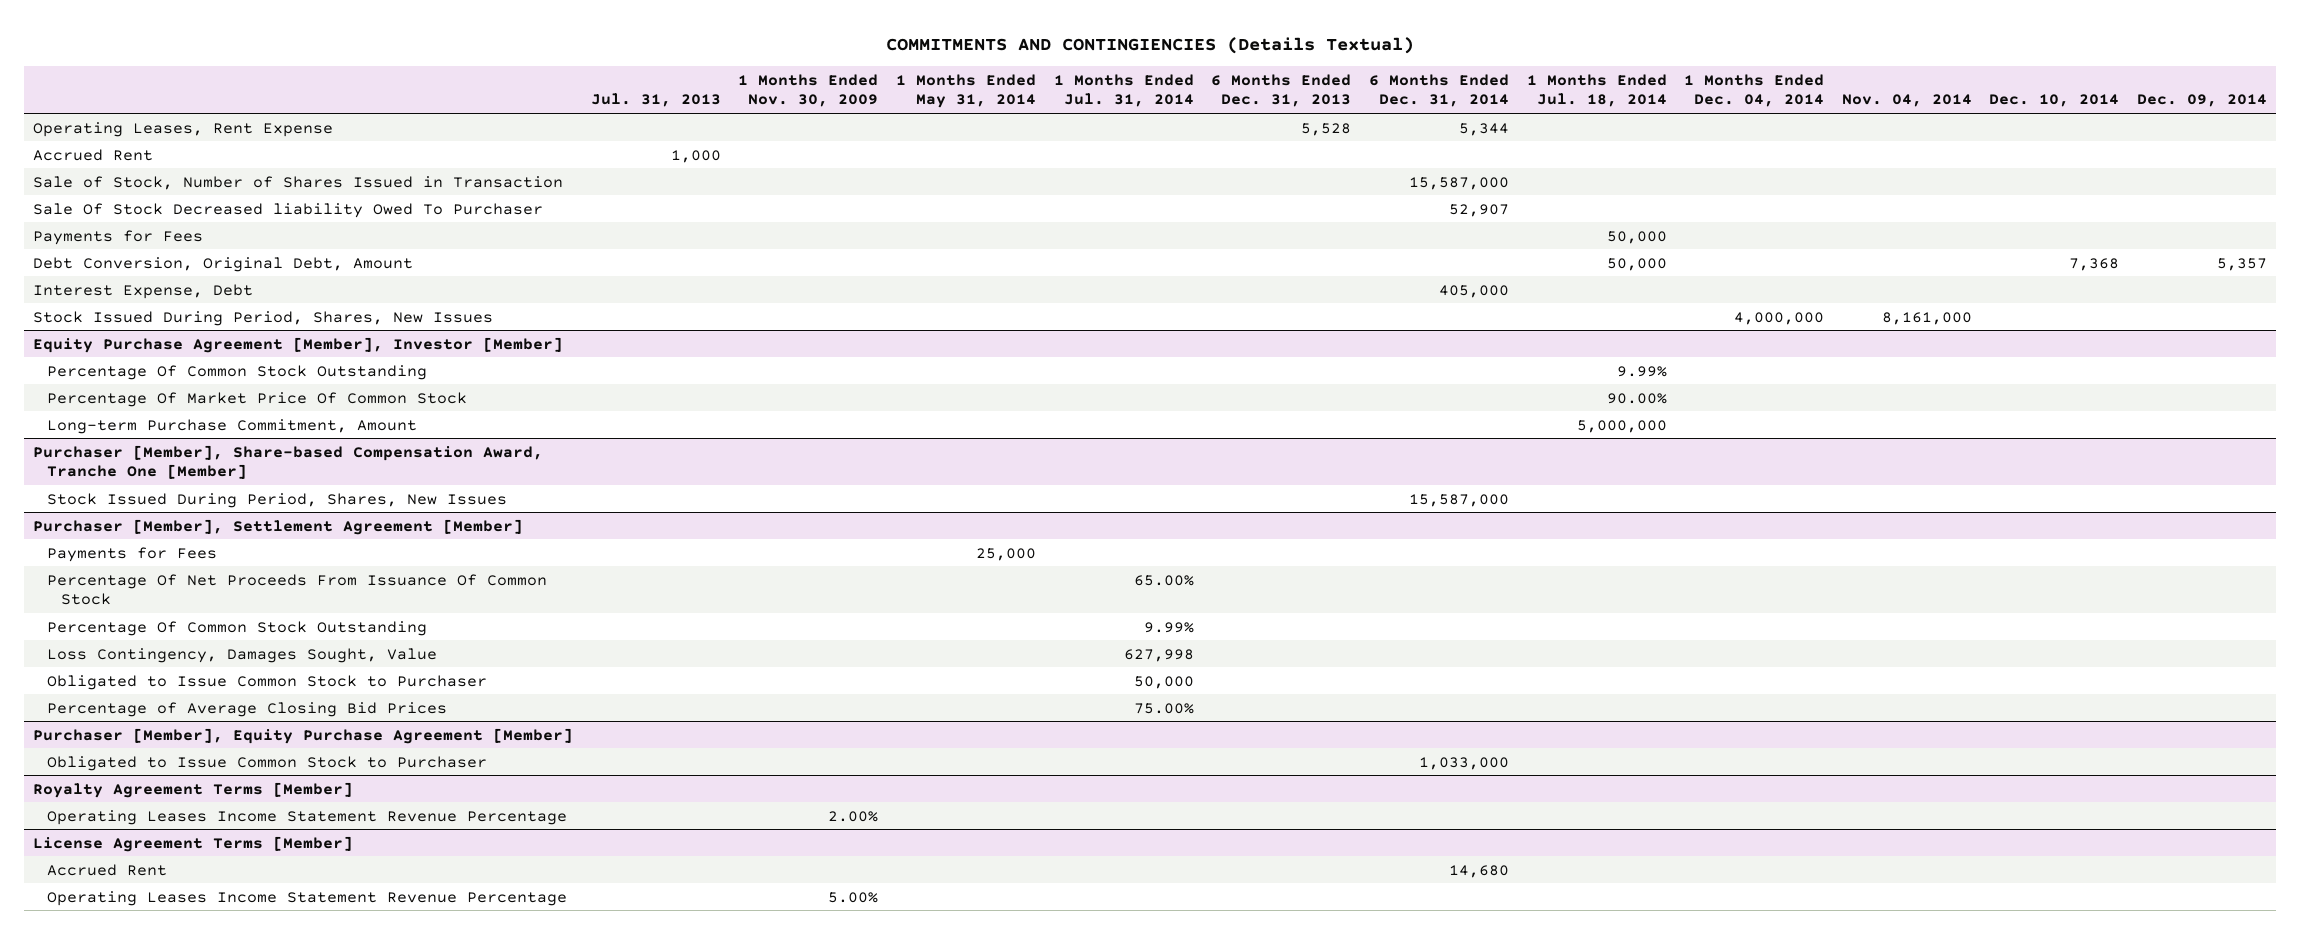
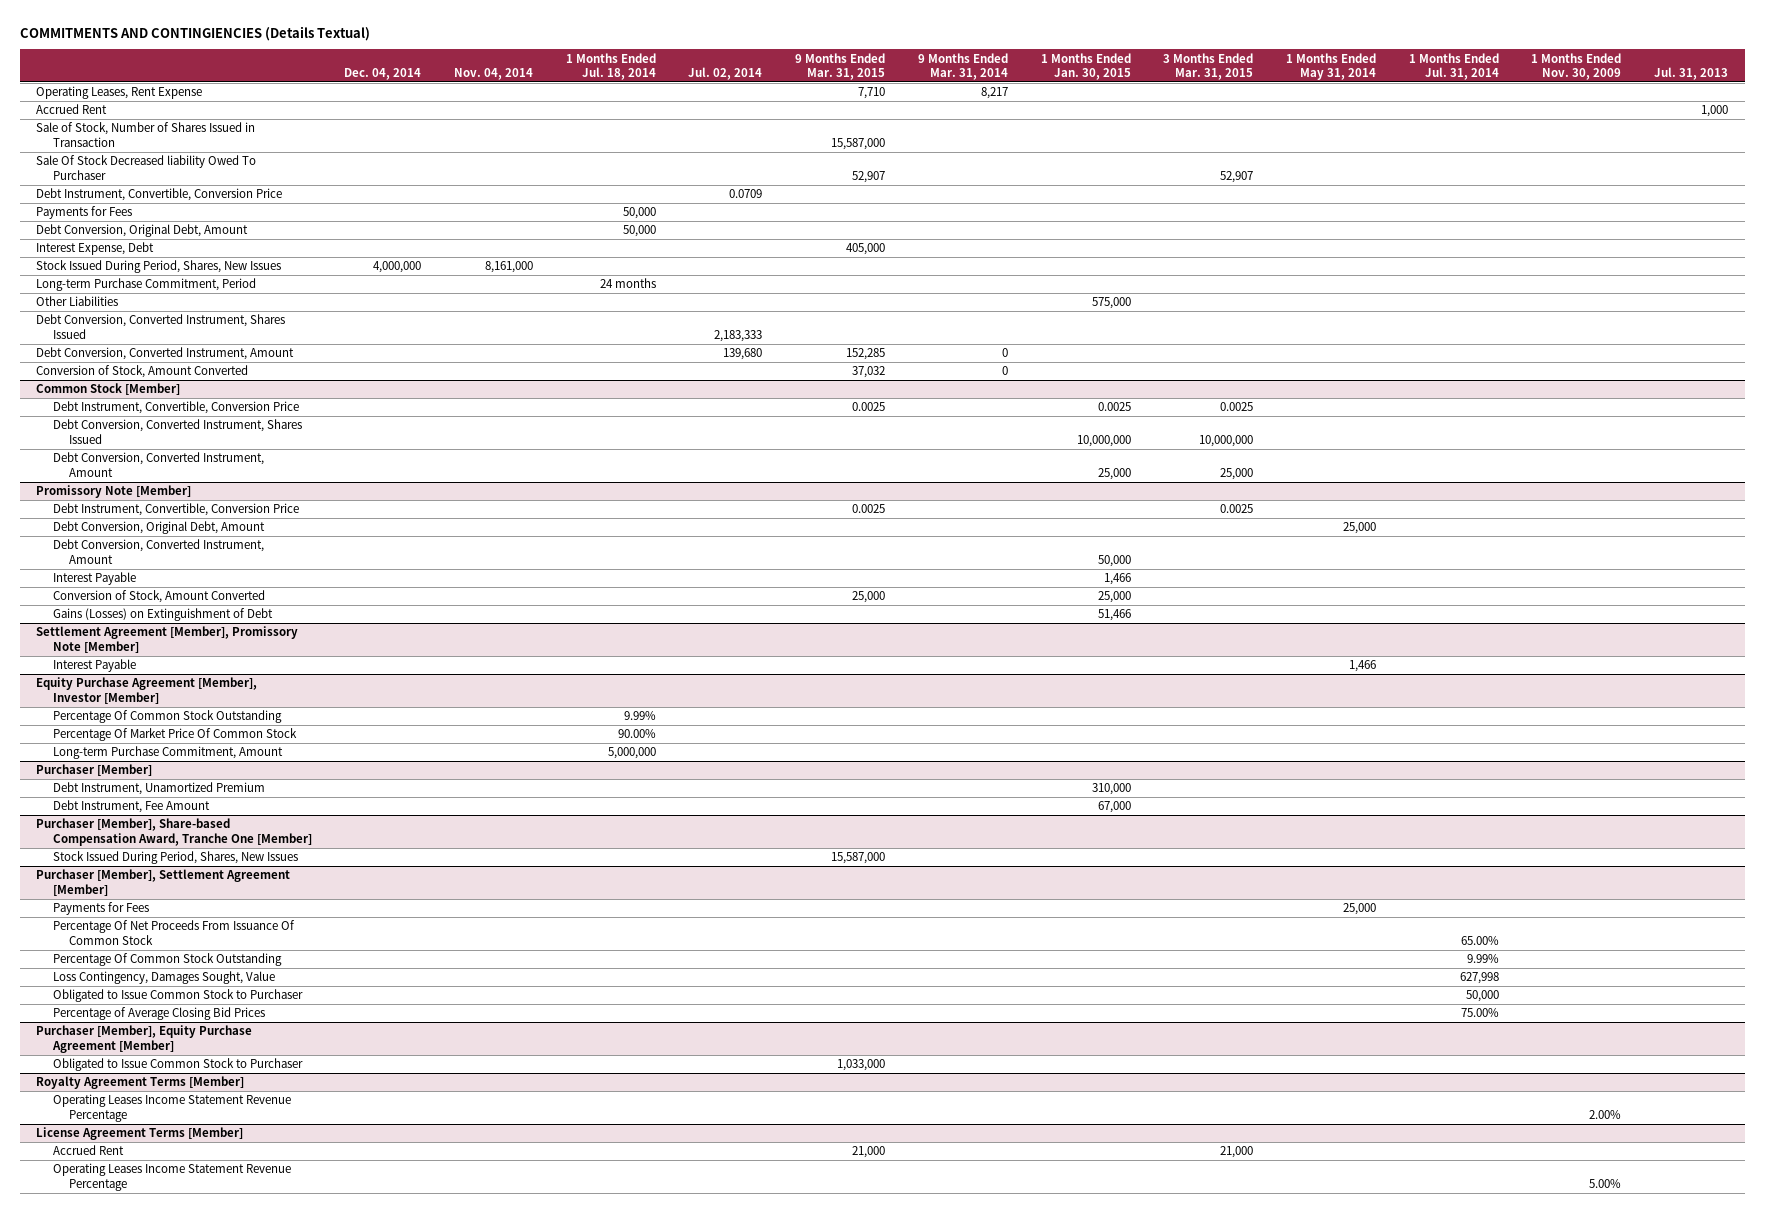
- | Jul. 31, 2013 | 1 Months Ended Nov. 30, 2009 | 1 Months Ended May 31, 2014 | 1 Months Ended Jul. 31, 2014 | 6 Months Ended Dec. 31, 2013 | 6 Months Ended Dec. 31, 2014 | 1 Months Ended Jul. 18, 2014 | 1 Months Ended Dec. 04, 2014 | Nov. 04, 2014 | Dec. 10, 2014 | Dec. 09, 2014
+ | Dec. 04, 2014 | Nov. 04, 2014 | 1 Months Ended Jul. 18, 2014 | Jul. 02, 2014 | 9 Months Ended Mar. 31, 2015 | 9 Months Ended Mar. 31, 2014 | 1 Months Ended Jan. 30, 2015 | 3 Months Ended Mar. 31, 2015 | 1 Months Ended May 31, 2014 | 1 Months Ended Jul. 31, 2014 | 1 Months Ended Nov. 30, 2009 | Jul. 31, 2013
+ Debt Instrument, Convertible, Conversion Price | | | | 0.0709 | | | | | | | |
+ Long-term Purchase Commitment, Period | | | 24 months | | | | | | | | |
+ Other Liabilities | | | | | | | 575,000 | | | | |
+ Debt Conversion, Converted Instrument, Shares Issued | | | | 2,183,333 | | | | | | | |
+ Debt Conversion, Converted Instrument, Amount | | | | 139,680 | 152,285 | 0 | | | | | |
+ Conversion of Stock, Amount Converted | | | | | 37,032 | 0 | | | | | |
+ Common Stock [Member]
+ Debt Instrument, Convertible, Conversion Price | | | | | 0.0025 | | 0.0025 | 0.0025 | | | |
+ Debt Conversion, Converted Instrument, Shares Issued | | | | | | | 10,000,000 | 10,000,000 | | | |
+ Debt Conversion, Converted Instrument, Amount | | | | | | | 25,000 | 25,000 | | | |
+ Promissory Note [Member]
+ Debt Instrument, Convertible, Conversion Price | | | | | 0.0025 | | | 0.0025 | | | |
+ Debt Conversion, Original Debt, Amount | | | | | | | | | 25,000 | | |
+ Debt Conversion, Converted Instrument, Amount | | | | | | | 50,000 | | | | |
+ Interest Payable | | | | | | | 1,466 | | | | |
+ Conversion of Stock, Amount Converted | | | | | 25,000 | | 25,000 | | | | |
+ Gains (Losses) on Extinguishment of Debt | | | | | | | 51,466 | | | | |
+ Settlement Agreement [Member], Promissory Note [Member]
+ Interest Payable | | | | | | | | | 1,466 | | |
+ Purchaser [Member]
+ Debt Instrument, Unamortized Premium | | | | | | | 310,000 | | | | |
+ Debt Instrument, Fee Amount | | | | | | | 67,000 | | | | |

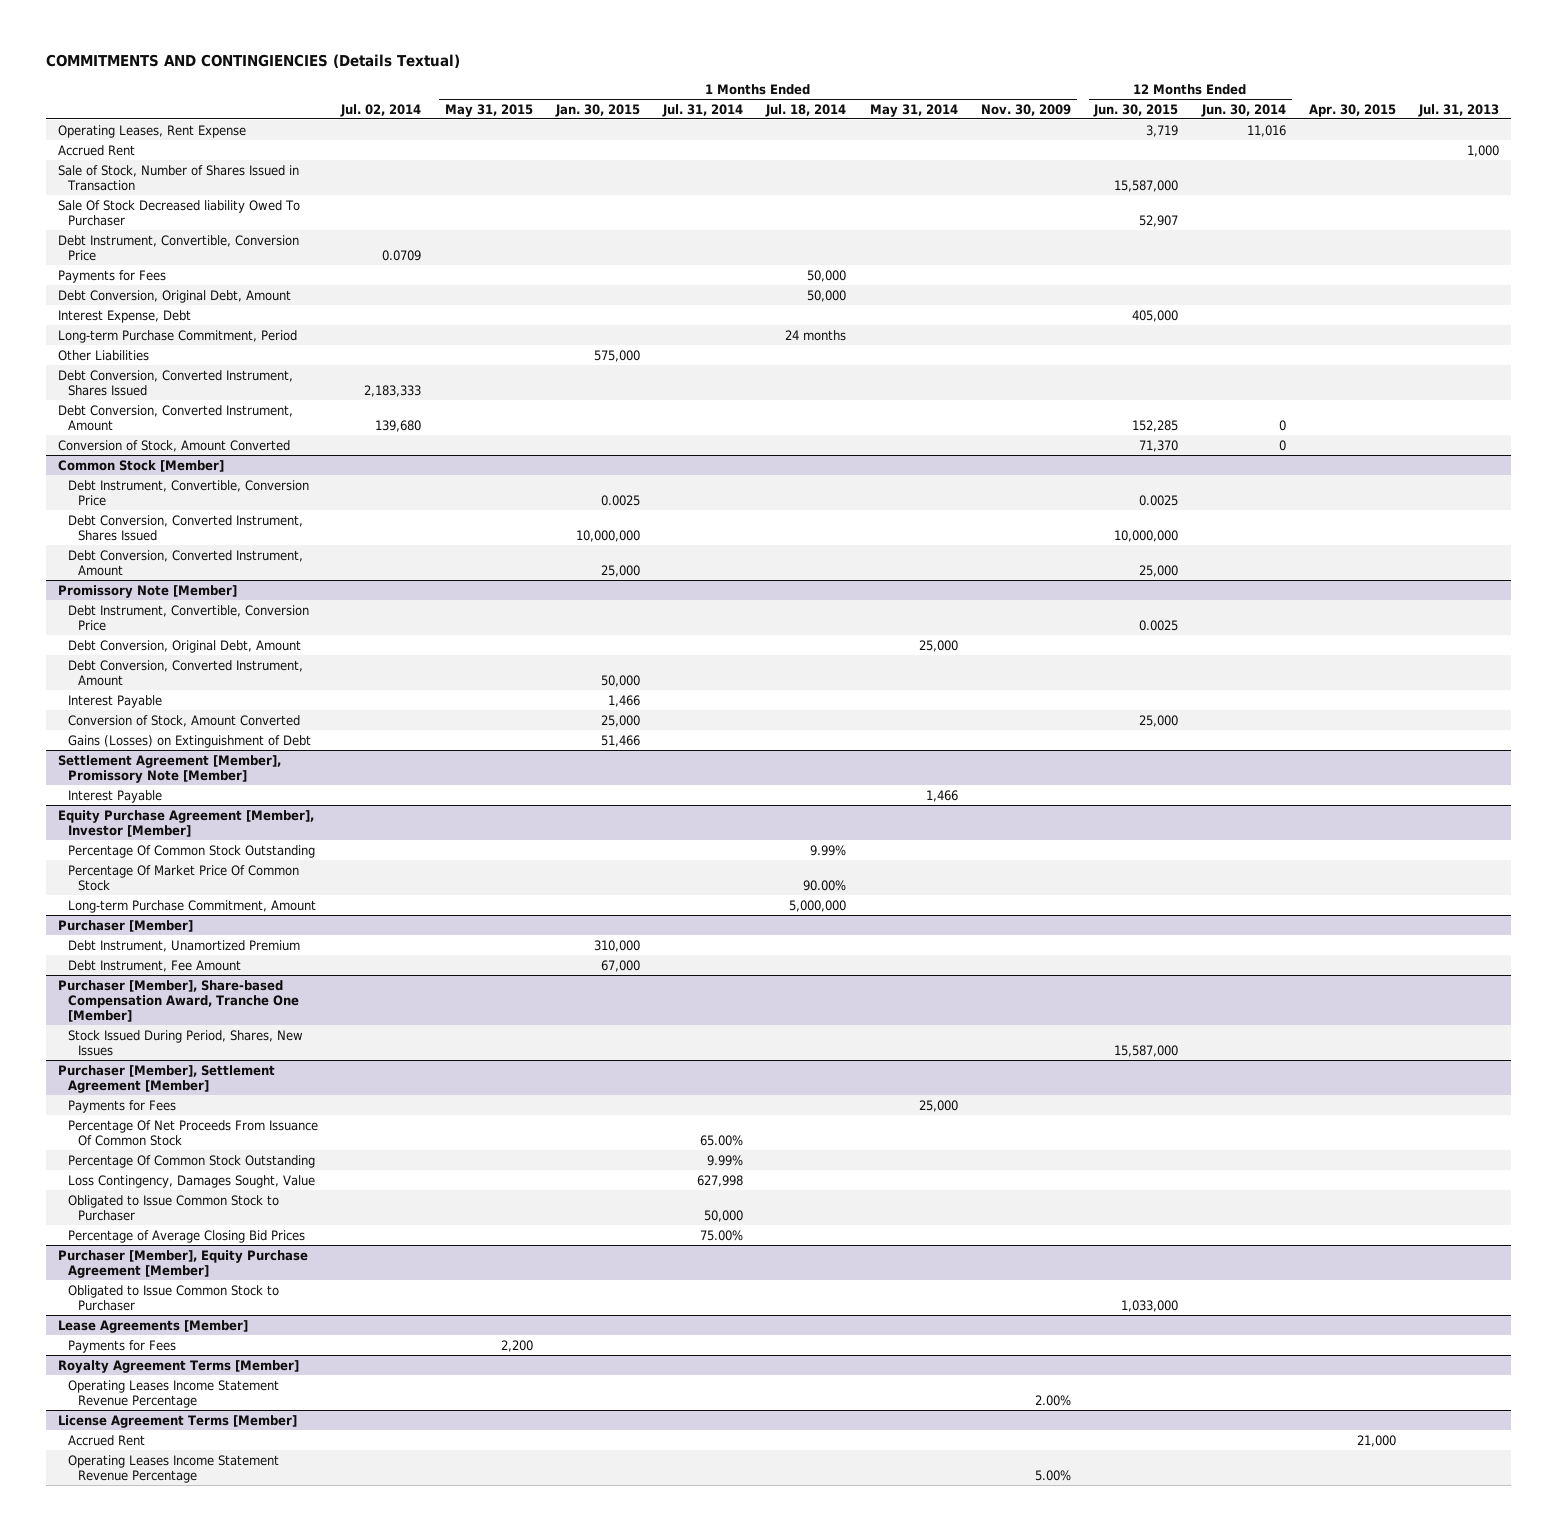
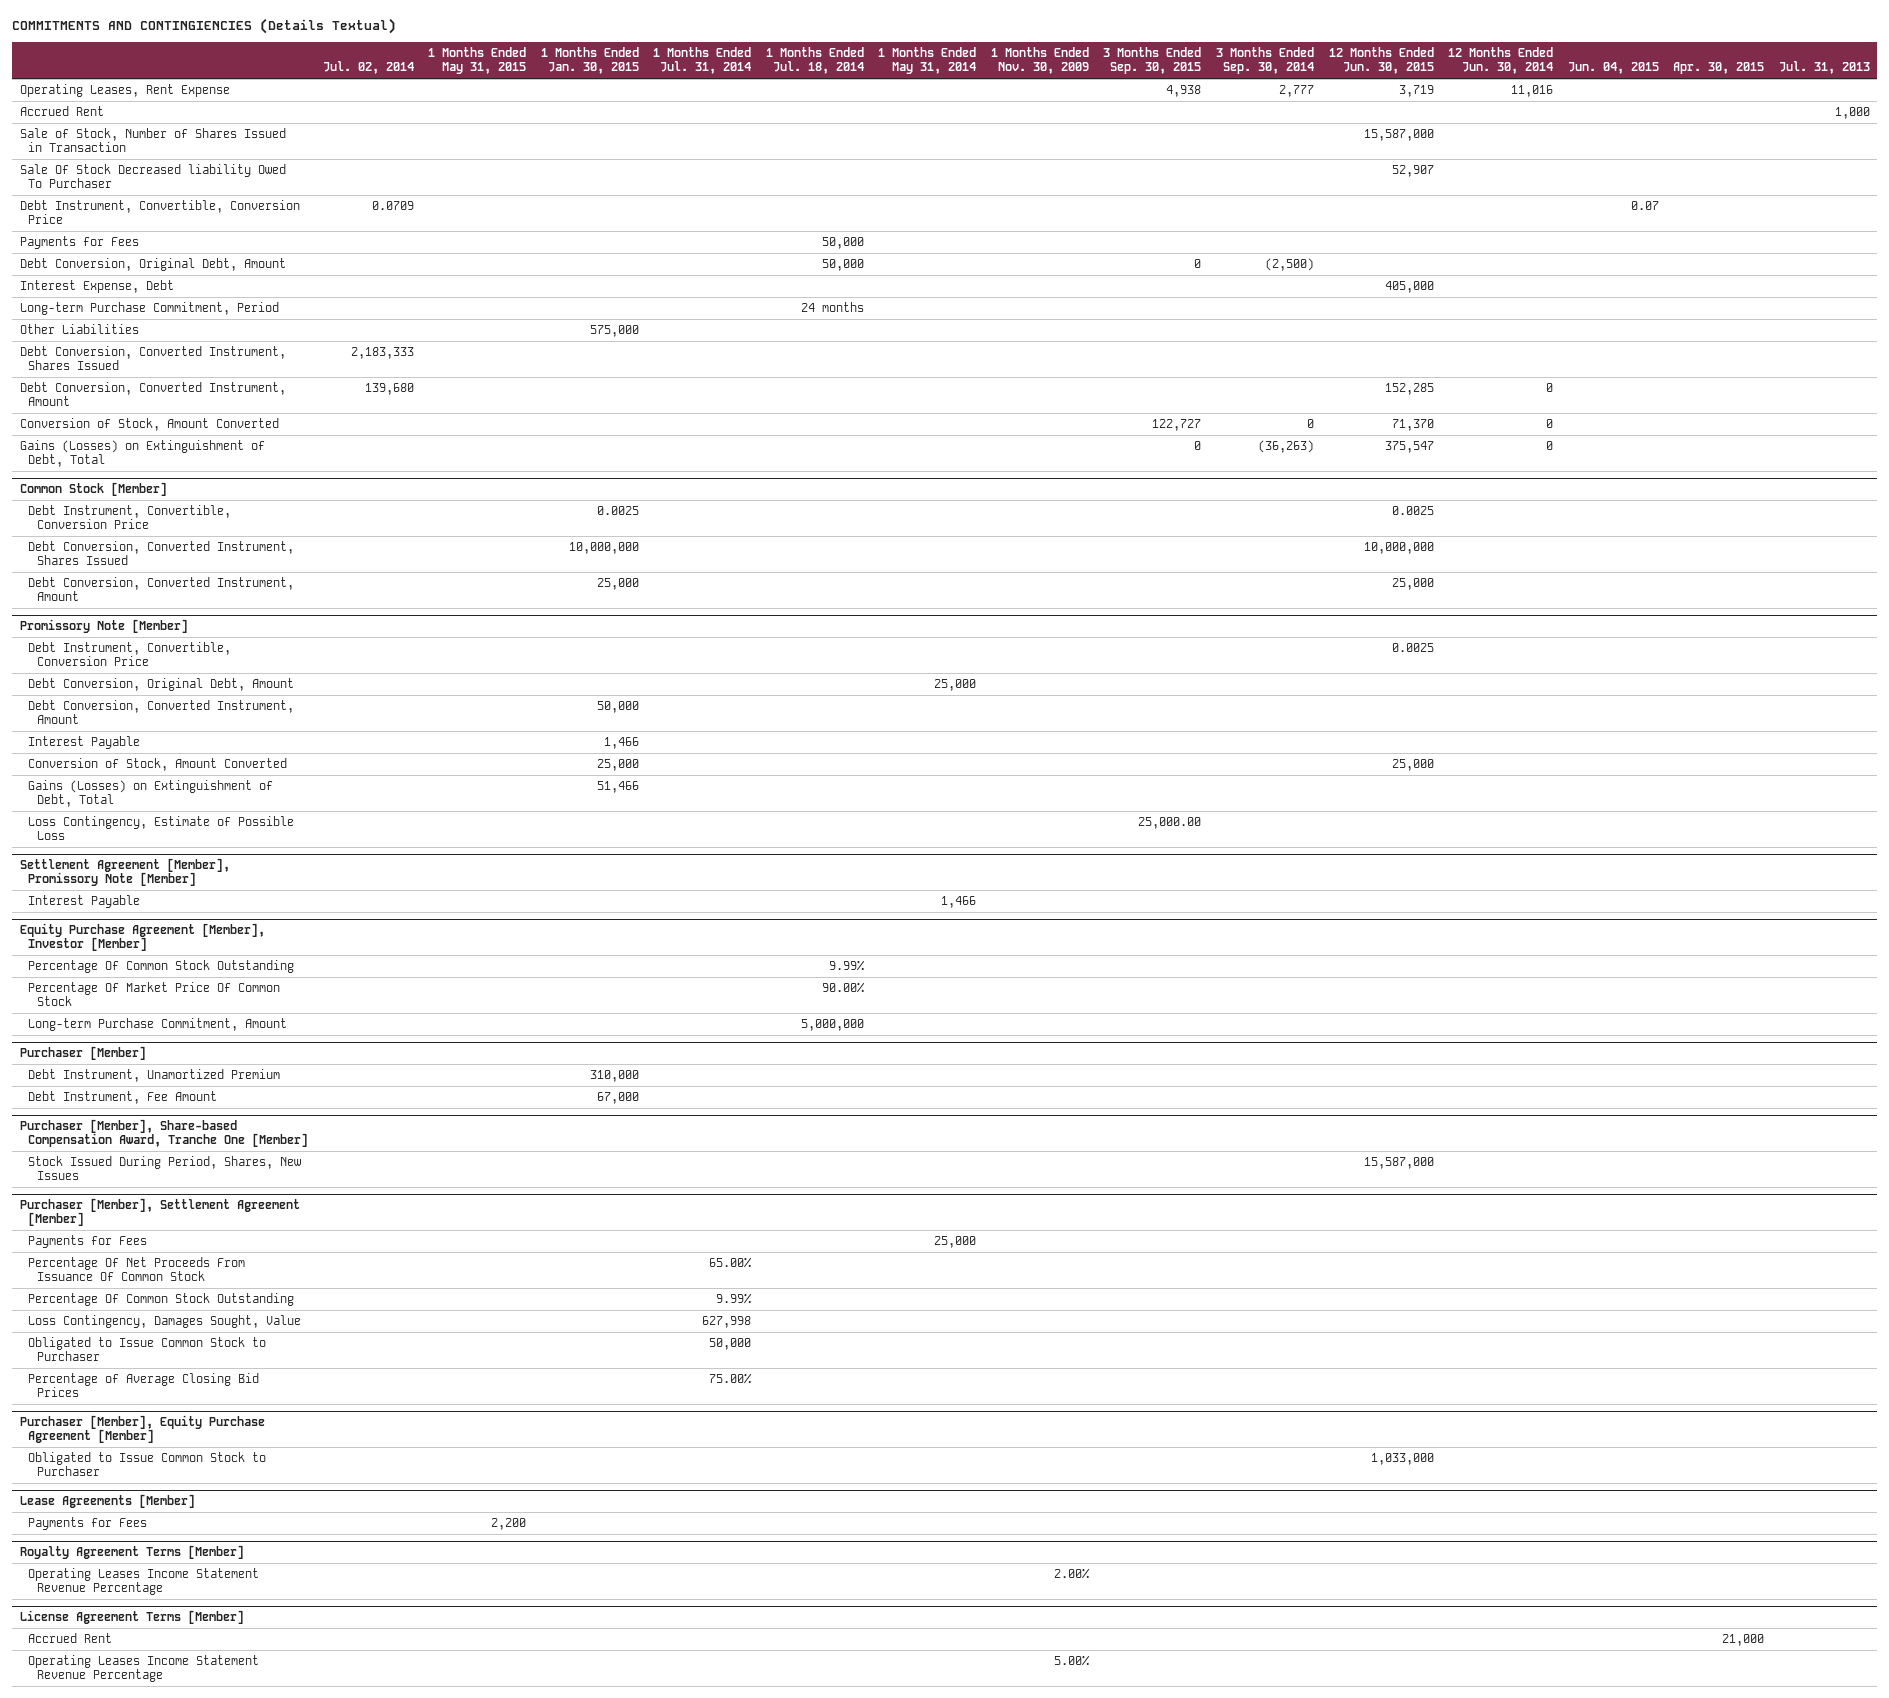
- | Jul. 02, 2014 | 1 Months Ended May 31, 2015 | 1 Months Ended Jan. 30, 2015 | 1 Months Ended Jul. 31, 2014 | 1 Months Ended Jul. 18, 2014 | 1 Months Ended May 31, 2014 | 1 Months Ended Nov. 30, 2009 | 12 Months Ended Jun. 30, 2015 | 12 Months Ended Jun. 30, 2014 | Apr. 30, 2015 | Jul. 31, 2013
+ | Jul. 02, 2014 | 1 Months Ended May 31, 2015 | 1 Months Ended Jan. 30, 2015 | 1 Months Ended Jul. 31, 2014 | 1 Months Ended Jul. 18, 2014 | 1 Months Ended May 31, 2014 | 1 Months Ended Nov. 30, 2009 | 3 Months Ended Sep. 30, 2015 | 3 Months Ended Sep. 30, 2014 | 12 Months Ended Jun. 30, 2015 | 12 Months Ended Jun. 30, 2014 | Jun. 04, 2015 | Apr. 30, 2015 | Jul. 31, 2013
+ Gains (Losses) on Extinguishment of Debt, Total | | | | | | | | 0 | (36,263) | 375,547 | 0 | | |
@ Promissory Note [Member]
- Gains (Losses) on Extinguishment of Debt | | | 51,466 | | | | | | | |
+ Gains (Losses) on Extinguishment of Debt, Total | | | 51,466 | | | | | | | | | | |
+ Loss Contingency, Estimate of Possible Loss | | | | | | | | 25,000.00 | | | | | |

